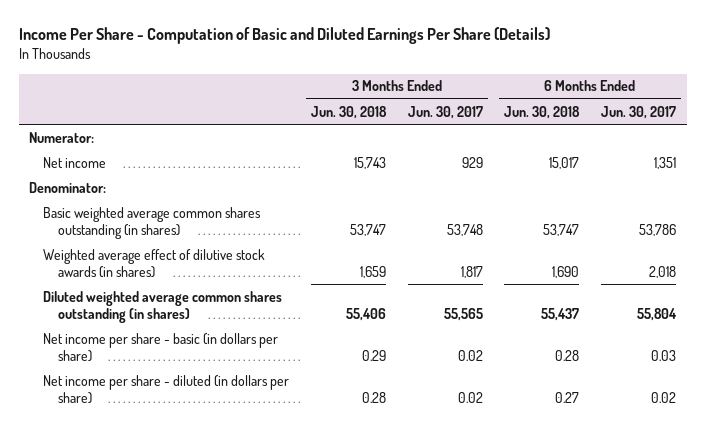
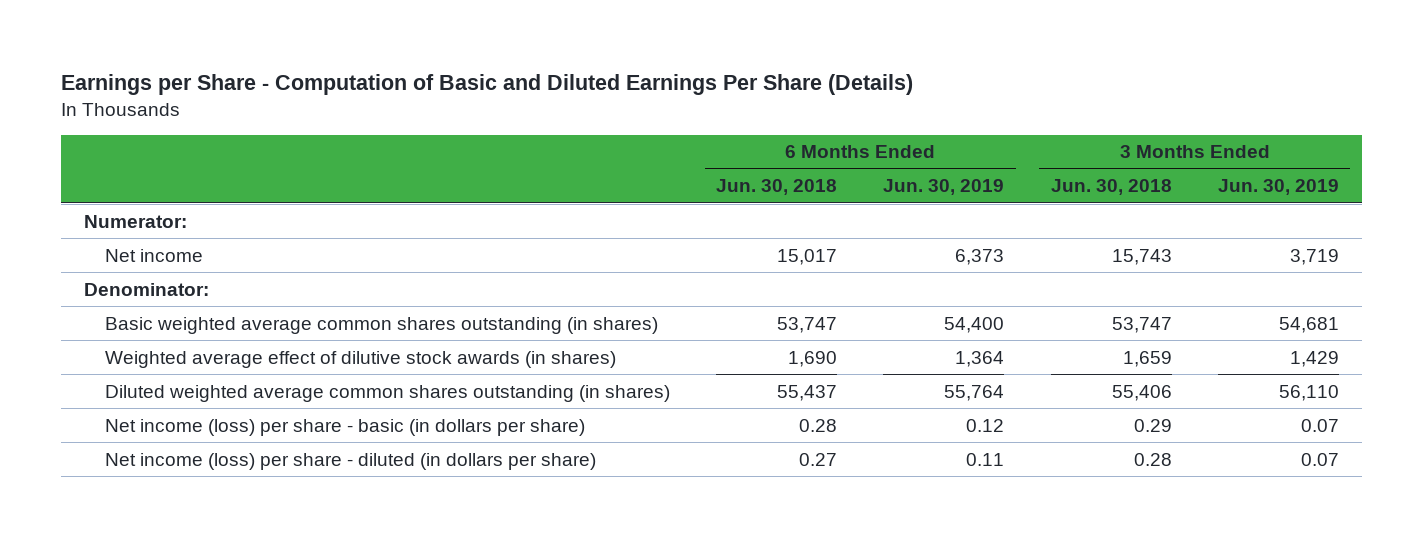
- Income Per Share - Computation of Basic and Diluted Earnings Per Share (Details)
+ Earnings per Share - Computation of Basic and Diluted Earnings Per Share (Details)
- | 3 Months Ended Jun. 30, 2018 | 3 Months Ended Jun. 30, 2017 | 6 Months Ended Jun. 30, 2018 | 6 Months Ended Jun. 30, 2017
+ | 6 Months Ended Jun. 30, 2018 | 6 Months Ended Jun. 30, 2019 | 3 Months Ended Jun. 30, 2018 | 3 Months Ended Jun. 30, 2019
- Net income per share - basic (in dollars per share) | 0.29 | 0.02 | 0.28 | 0.03
- Net income per share - diluted (in dollars per share) | 0.28 | 0.02 | 0.27 | 0.02
+ Net income (loss) per share - basic (in dollars per share) | 0.28 | 0.12 | 0.29 | 0.07
+ Net income (loss) per share - diluted (in dollars per share) | 0.27 | 0.11 | 0.28 | 0.07

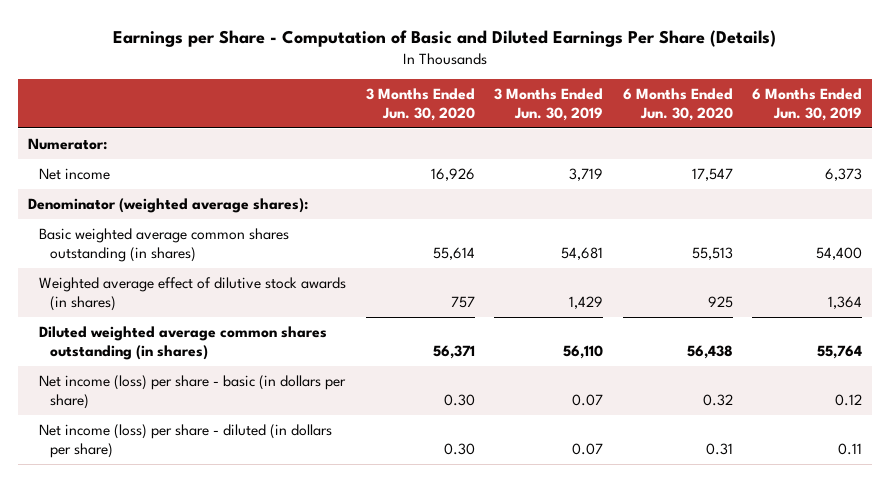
- | 6 Months Ended Jun. 30, 2018 | 6 Months Ended Jun. 30, 2019 | 3 Months Ended Jun. 30, 2018 | 3 Months Ended Jun. 30, 2019
+ | 3 Months Ended Jun. 30, 2020 | 3 Months Ended Jun. 30, 2019 | 6 Months Ended Jun. 30, 2020 | 6 Months Ended Jun. 30, 2019
- Denominator:
+ Denominator (weighted average shares):

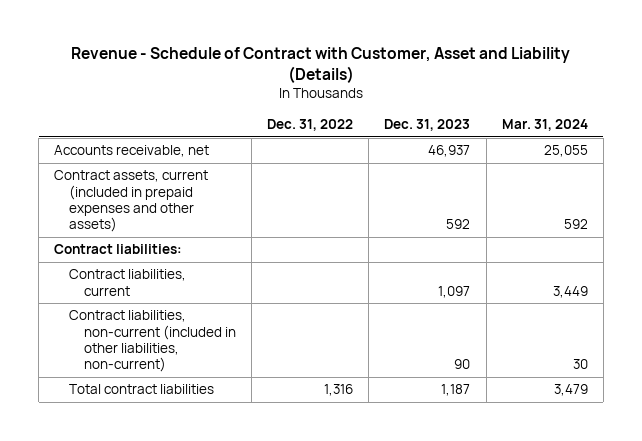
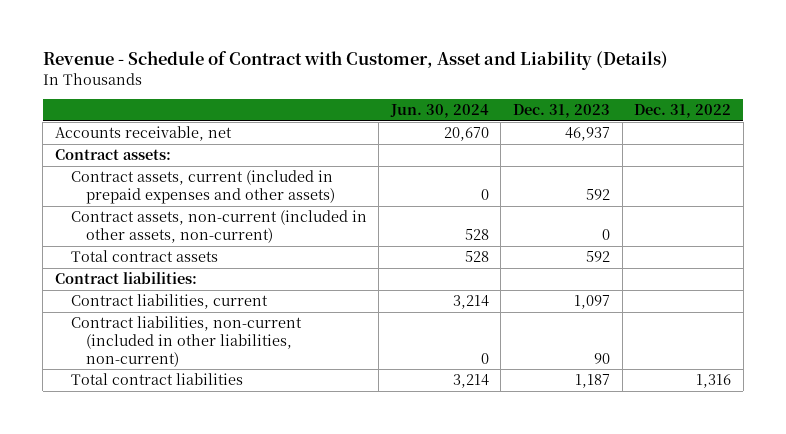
- | Dec. 31, 2022 | Dec. 31, 2023 | Mar. 31, 2024
+ | Jun. 30, 2024 | Dec. 31, 2023 | Dec. 31, 2022
+ Contract assets:
+ Contract assets, non-current (included in other assets, non-current) | 528 | 0 |
+ Total contract assets | 528 | 592 |

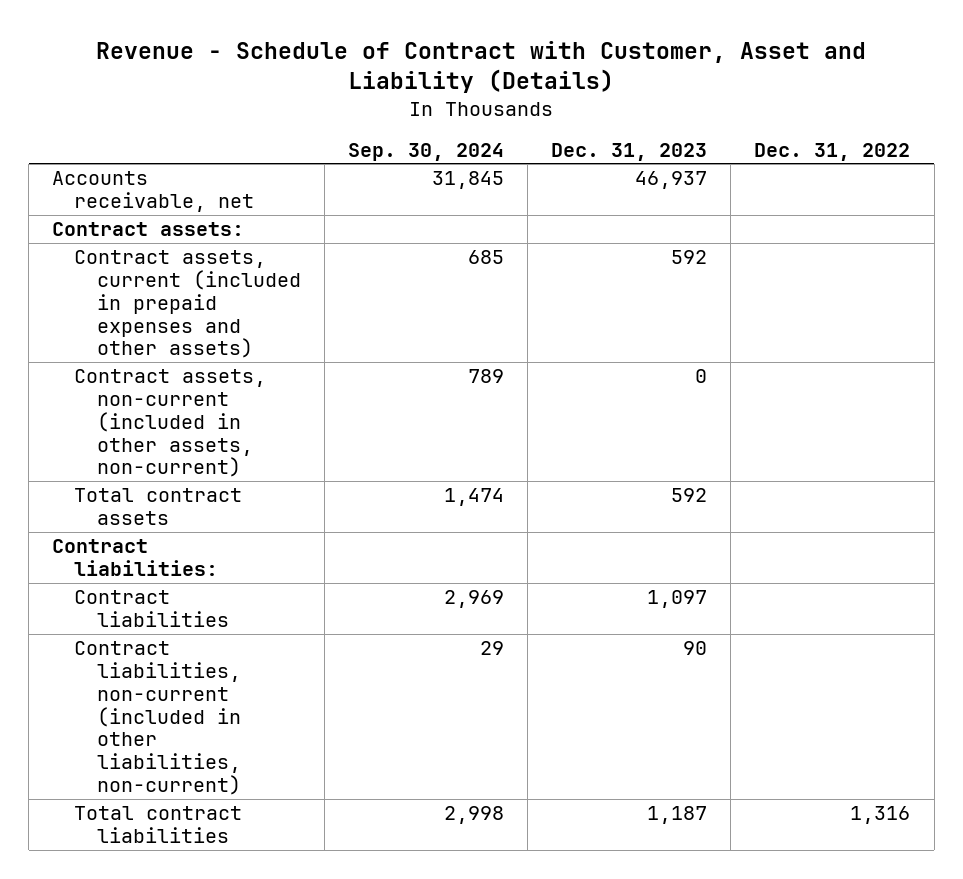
- | Jun. 30, 2024 | Dec. 31, 2023 | Dec. 31, 2022
+ | Sep. 30, 2024 | Dec. 31, 2023 | Dec. 31, 2022
- Contract liabilities, current | 3,214 | 1,097 |
+ Contract liabilities | 2,969 | 1,097 |

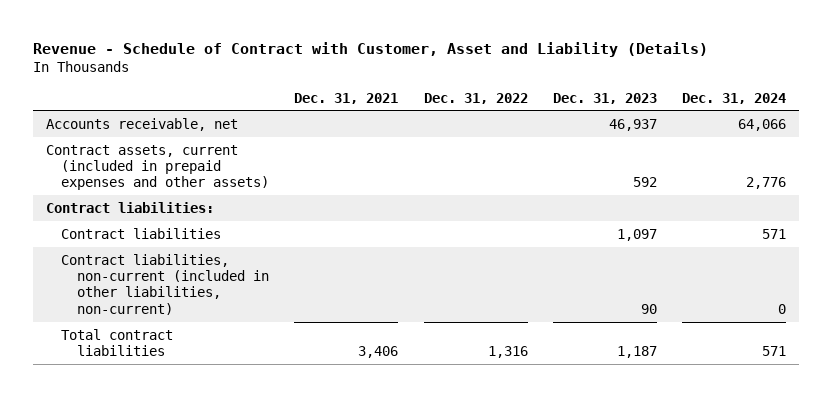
- | Sep. 30, 2024 | Dec. 31, 2023 | Dec. 31, 2022
+ | Dec. 31, 2021 | Dec. 31, 2022 | Dec. 31, 2023 | Dec. 31, 2024
- Contract assets:
- Contract assets, non-current (included in other assets, non-current) | 789 | 0 |
- Total contract assets | 1,474 | 592 |

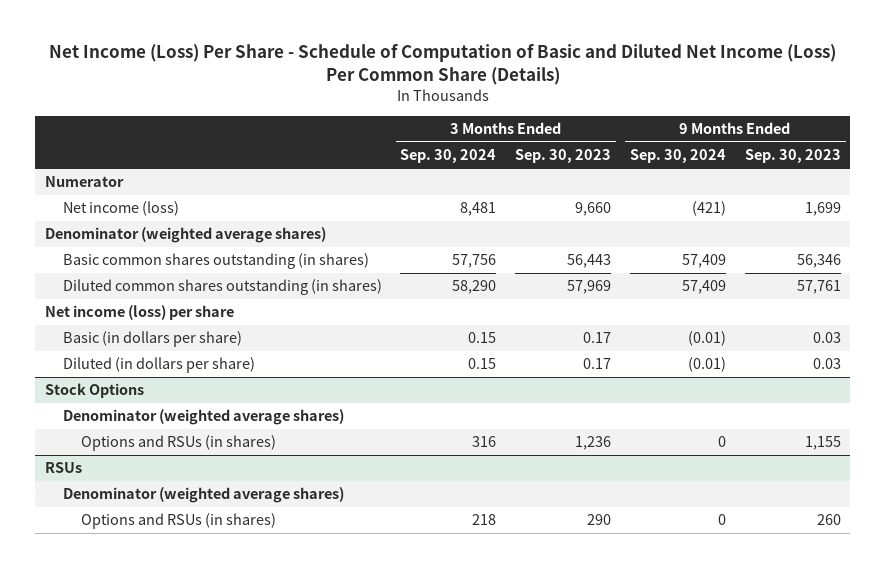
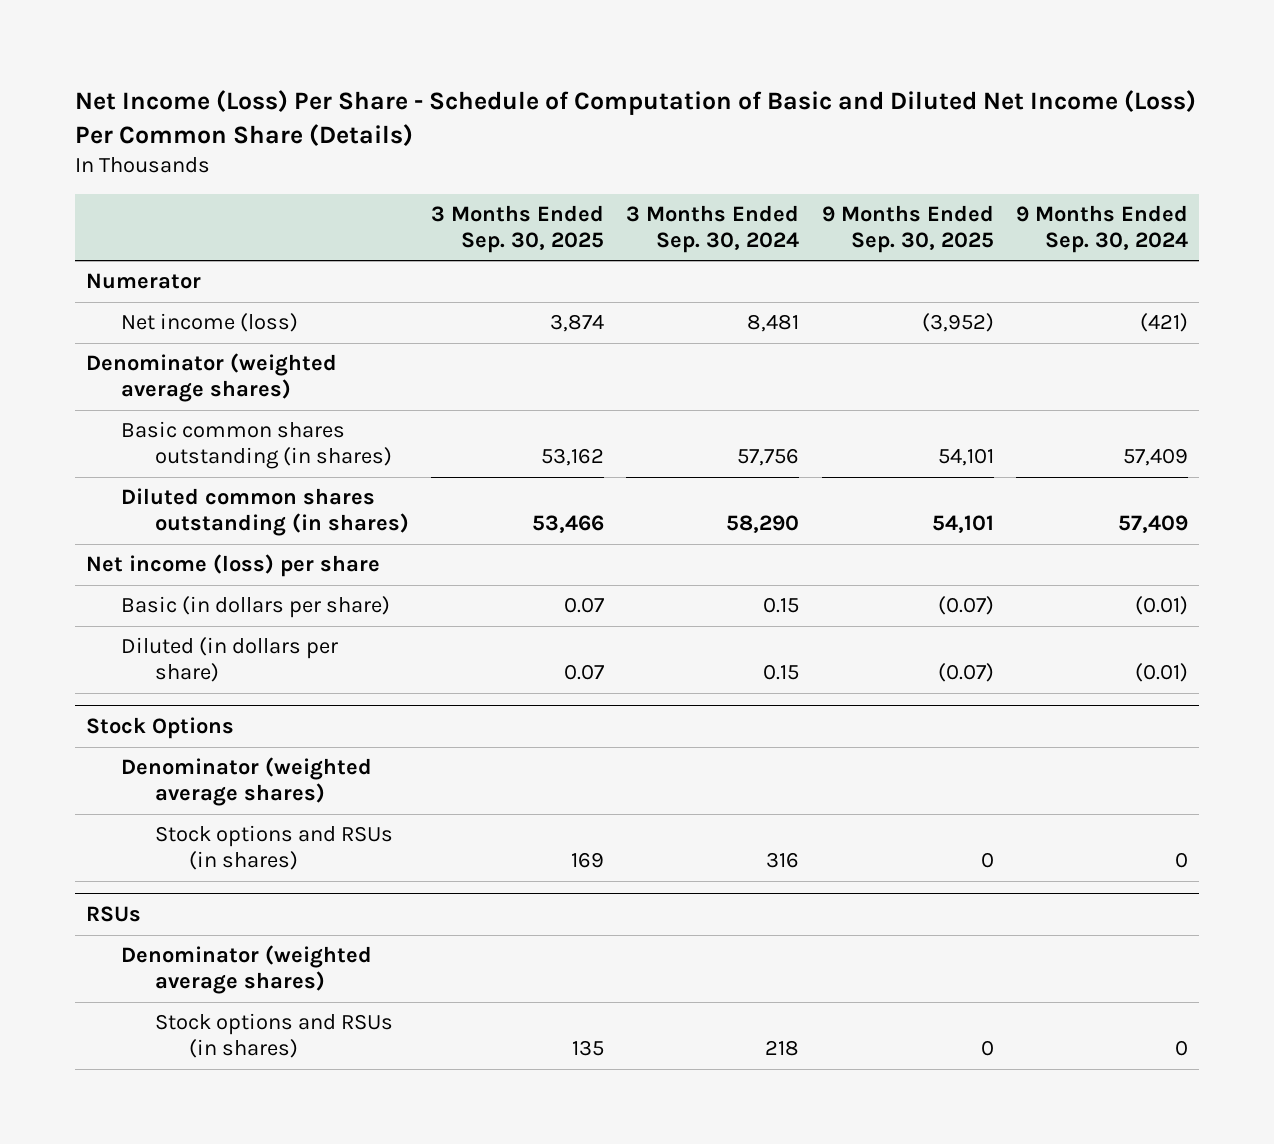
- | 3 Months Ended Sep. 30, 2024 | 3 Months Ended Sep. 30, 2023 | 9 Months Ended Sep. 30, 2024 | 9 Months Ended Sep. 30, 2023
+ | 3 Months Ended Sep. 30, 2025 | 3 Months Ended Sep. 30, 2024 | 9 Months Ended Sep. 30, 2025 | 9 Months Ended Sep. 30, 2024
@ Stock Options
- Options and RSUs (in shares) | 316 | 1,236 | 0 | 1,155
+ Stock options and RSUs (in shares) | 169 | 316 | 0 | 0
@ RSUs
- Options and RSUs (in shares) | 218 | 290 | 0 | 260
+ Stock options and RSUs (in shares) | 135 | 218 | 0 | 0

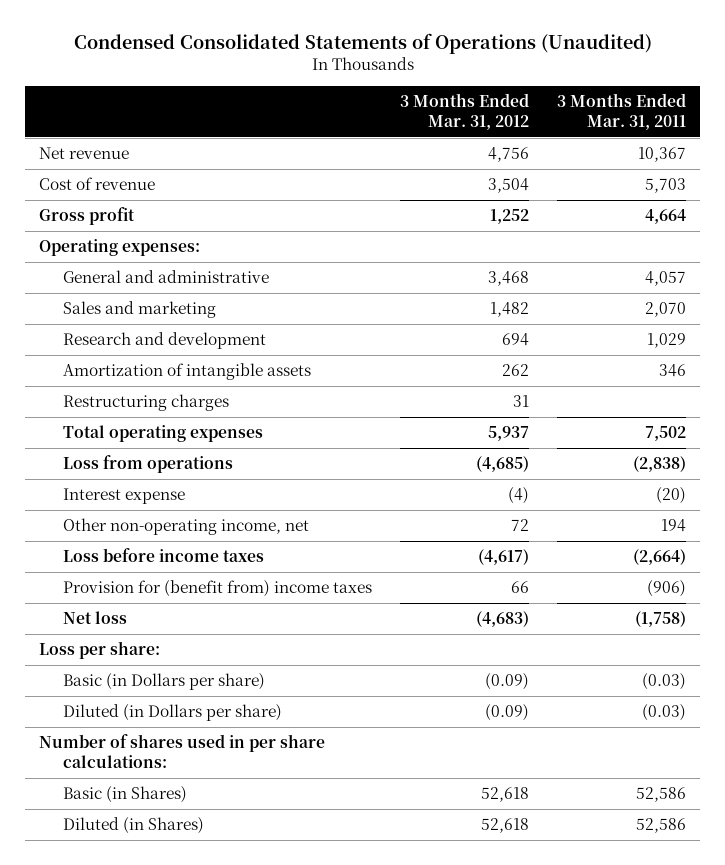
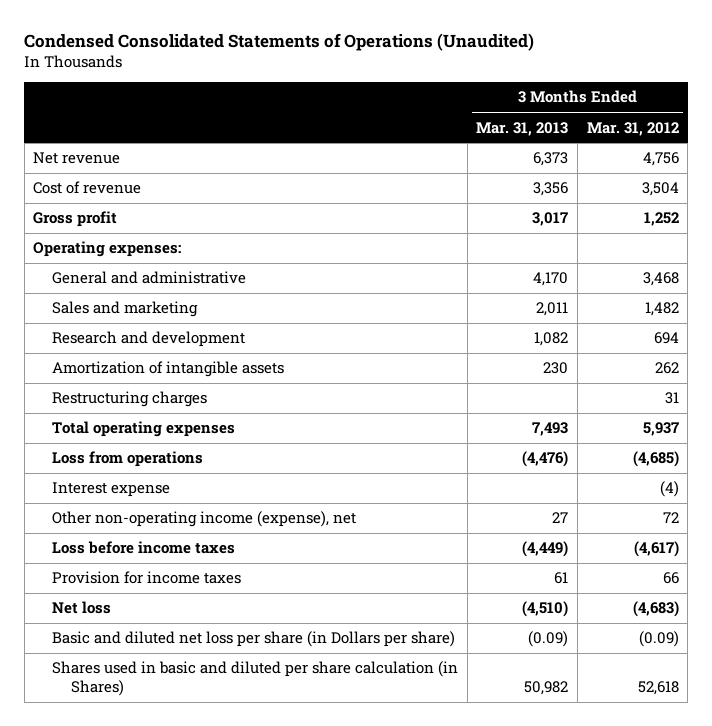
- | 3 Months Ended Mar. 31, 2012 | 3 Months Ended Mar. 31, 2011
+ | 3 Months Ended Mar. 31, 2013 | 3 Months Ended Mar. 31, 2012
- Other non-operating income, net | 72 | 194
+ Other non-operating income (expense), net | 27 | 72
- Provision for (benefit from) income taxes | 66 | (906)
+ Provision for income taxes | 61 | 66
- Loss per share:
- Basic (in Dollars per share) | (0.09) | (0.03)
- Diluted (in Dollars per share) | (0.09) | (0.03)
- Number of shares used in per share calculations:
- Basic (in Shares) | 52,618 | 52,586
- Diluted (in Shares) | 52,618 | 52,586
+ Basic and diluted net loss per share (in Dollars per share) | (0.09) | (0.09)
+ Shares used in basic and diluted per share calculation (in Shares) | 50,982 | 52,618

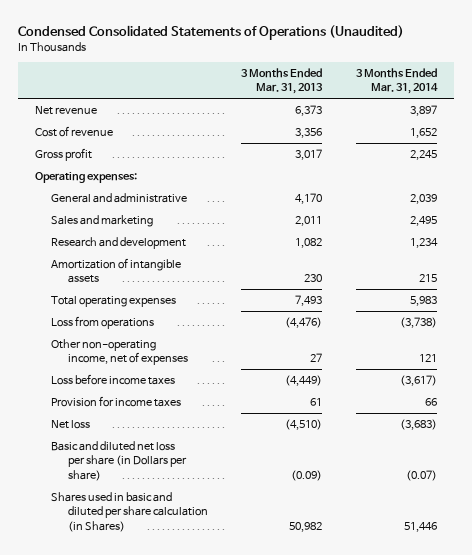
- | 3 Months Ended Mar. 31, 2013 | 3 Months Ended Mar. 31, 2012
+ | 3 Months Ended Mar. 31, 2013 | 3 Months Ended Mar. 31, 2014
- Restructuring charges | | 31
- Interest expense | | (4)
- Other non-operating income (expense), net | 27 | 72
+ Other non-operating income, net of expenses | 27 | 121

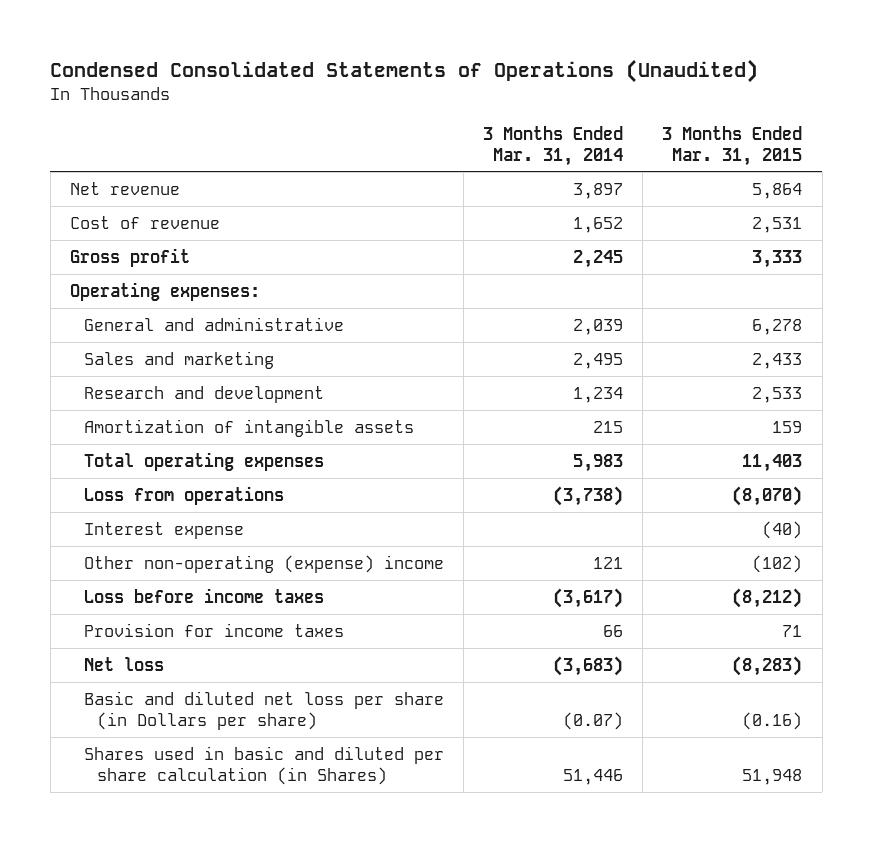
- | 3 Months Ended Mar. 31, 2013 | 3 Months Ended Mar. 31, 2014
+ | 3 Months Ended Mar. 31, 2014 | 3 Months Ended Mar. 31, 2015
- Other non-operating income, net of expenses | 27 | 121
+ Interest expense | | (40)
+ Other non-operating (expense) income | 121 | (102)

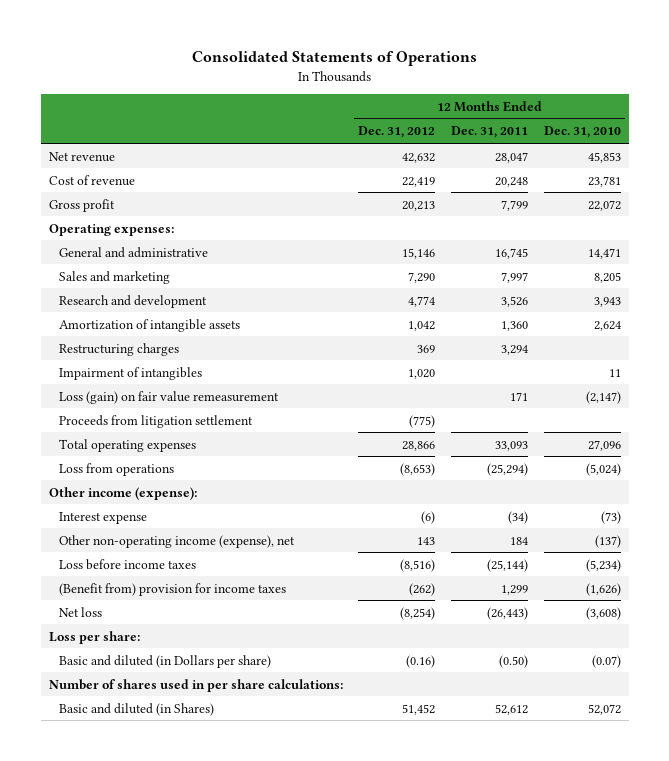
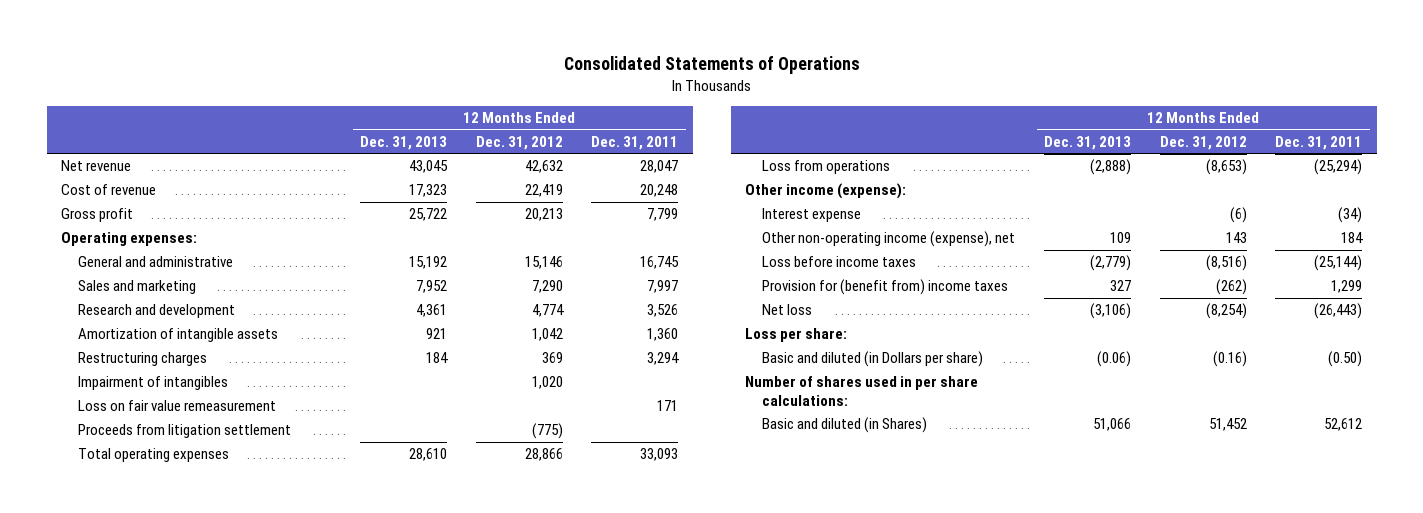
- | 12 Months Ended Dec. 31, 2012 | 12 Months Ended Dec. 31, 2011 | 12 Months Ended Dec. 31, 2010
+ | 12 Months Ended Dec. 31, 2013 | 12 Months Ended Dec. 31, 2012 | 12 Months Ended Dec. 31, 2011
- Loss (gain) on fair value remeasurement | | 171 | (2,147)
+ Loss on fair value remeasurement | | | 171
- (Benefit from) provision for income taxes | (262) | 1,299 | (1,626)
+ Provision for (benefit from) income taxes | 327 | (262) | 1,299

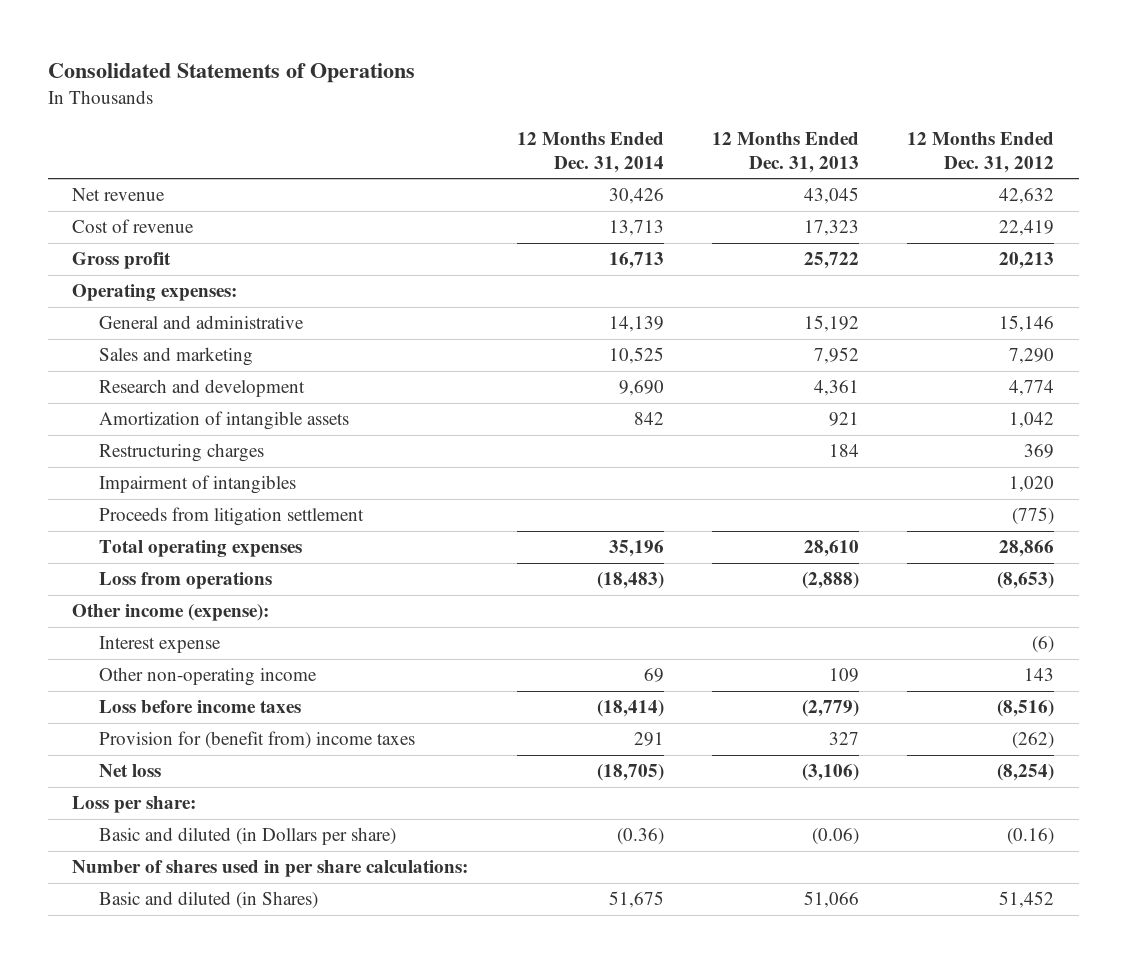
- | 12 Months Ended Dec. 31, 2013 | 12 Months Ended Dec. 31, 2012 | 12 Months Ended Dec. 31, 2011
+ | 12 Months Ended Dec. 31, 2014 | 12 Months Ended Dec. 31, 2013 | 12 Months Ended Dec. 31, 2012
- Loss on fair value remeasurement | | | 171
- Other non-operating income (expense), net | 109 | 143 | 184
+ Other non-operating income | 69 | 109 | 143

